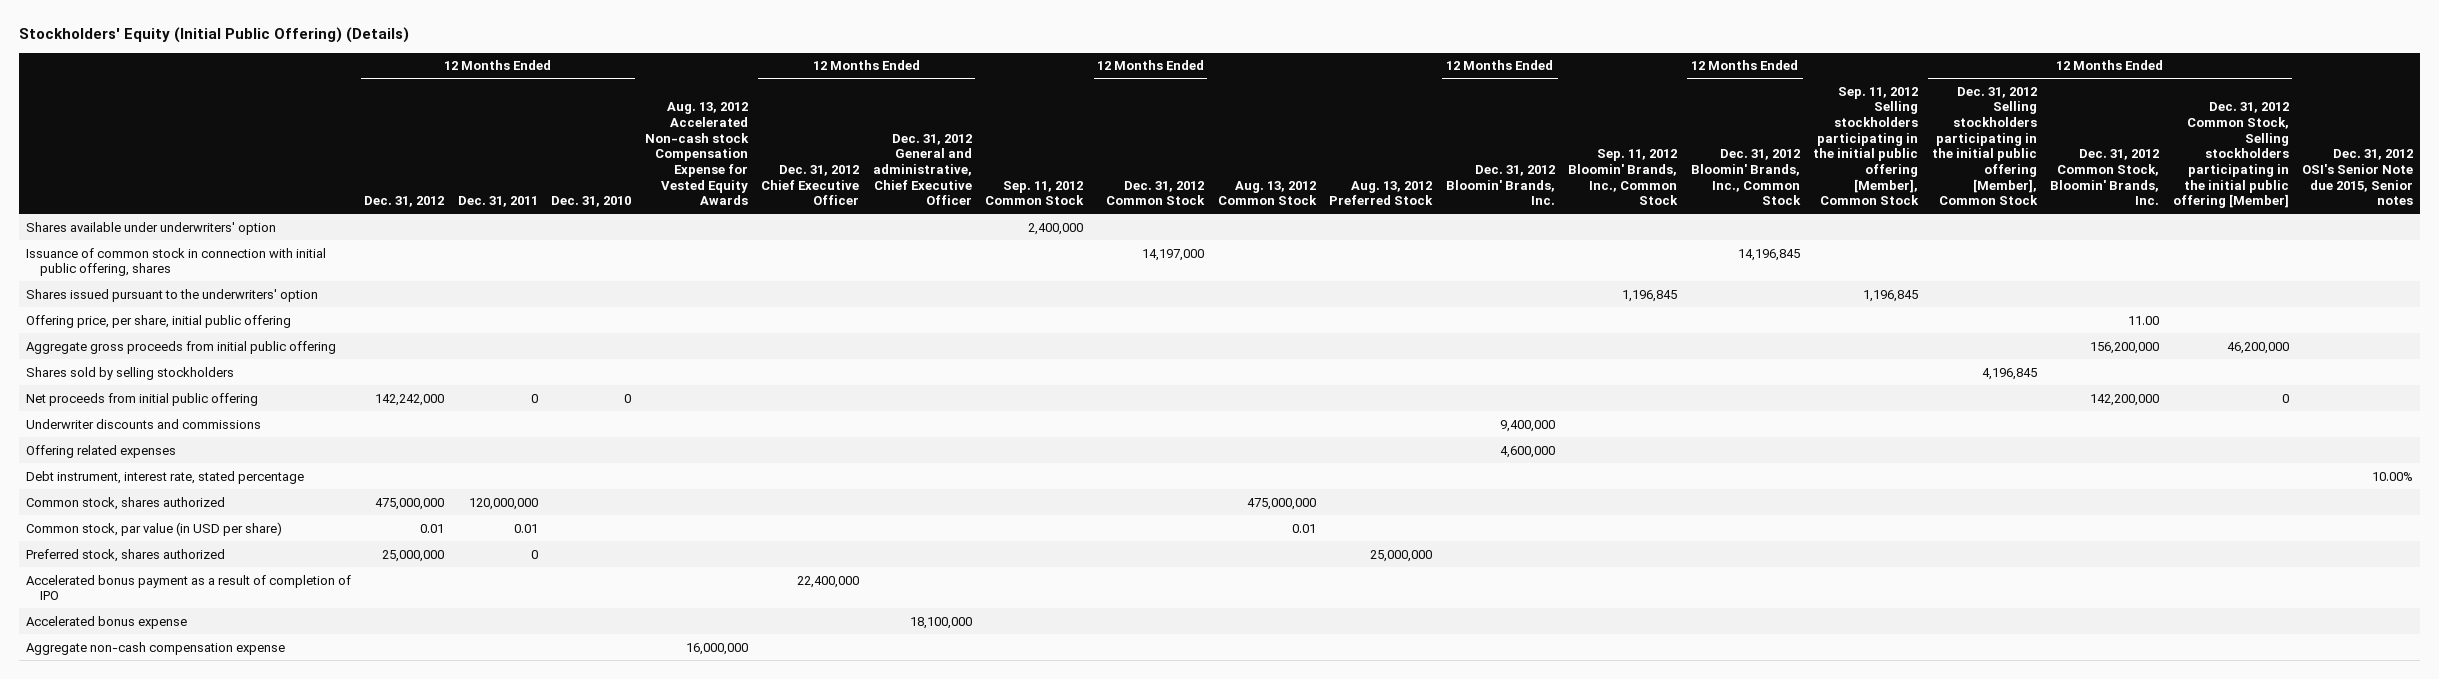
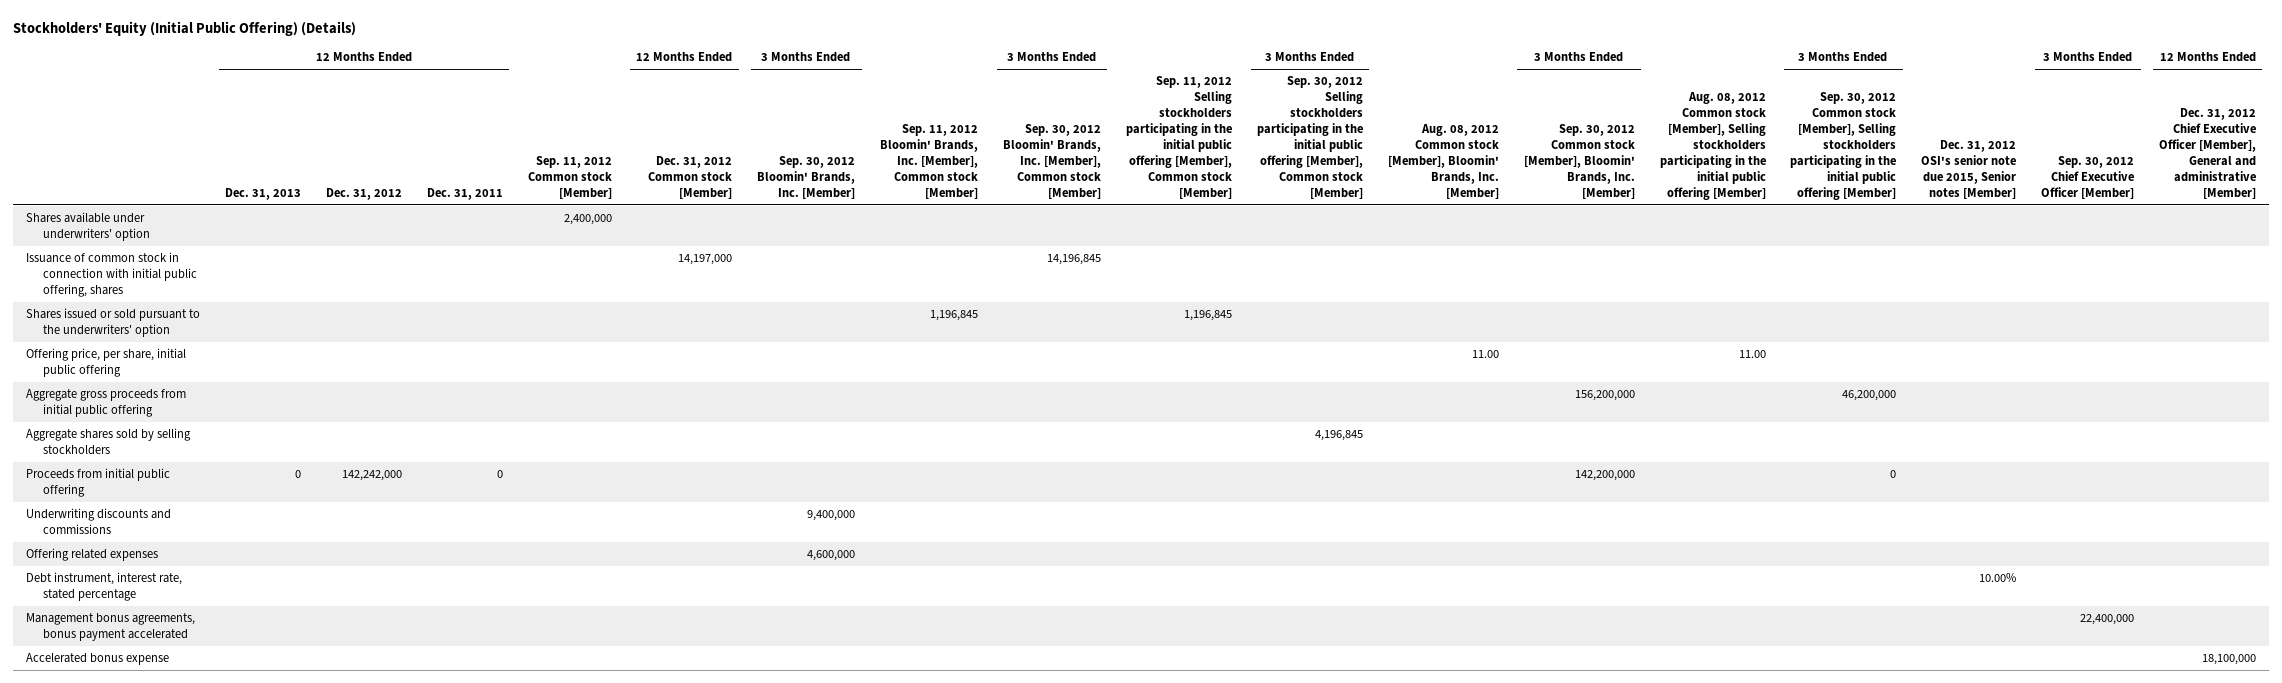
- | 12 Months Ended Dec. 31, 2012 | 12 Months Ended Dec. 31, 2011 | 12 Months Ended Dec. 31, 2010 | Aug. 13, 2012 Accelerated Non-cash stock Compensation Expense for Vested Equity Awards | 12 Months Ended Dec. 31, 2012 Chief Executive Officer | 12 Months Ended Dec. 31, 2012 General and administrative, Chief Executive Officer | Sep. 11, 2012 Common Stock | 12 Months Ended Dec. 31, 2012 Common Stock | Aug. 13, 2012 Common Stock | Aug. 13, 2012 Preferred Stock | 12 Months Ended Dec. 31, 2012 Bloomin' Brands, Inc. | Sep. 11, 2012 Bloomin' Brands, Inc., Common Stock | 12 Months Ended Dec. 31, 2012 Bloomin' Brands, Inc., Common Stock | Sep. 11, 2012 Selling stockholders participating in the initial public offering [Member], Common Stock | 12 Months Ended Dec. 31, 2012 Selling stockholders participating in the initial public offering [Member], Common Stock | 12 Months Ended Dec. 31, 2012 Common Stock, Bloomin' Brands, Inc. | 12 Months Ended Dec. 31, 2012 Common Stock, Selling stockholders participating in the initial public offering [Member] | Dec. 31, 2012 OSI's Senior Note due 2015, Senior notes
+ | 12 Months Ended Dec. 31, 2013 | 12 Months Ended Dec. 31, 2012 | 12 Months Ended Dec. 31, 2011 | Sep. 11, 2012 Common stock [Member] | 12 Months Ended Dec. 31, 2012 Common stock [Member] | 3 Months Ended Sep. 30, 2012 Bloomin' Brands, Inc. [Member] | Sep. 11, 2012 Bloomin' Brands, Inc. [Member], Common stock [Member] | 3 Months Ended Sep. 30, 2012 Bloomin' Brands, Inc. [Member], Common stock [Member] | Sep. 11, 2012 Selling stockholders participating in the initial public offering [Member], Common stock [Member] | 3 Months Ended Sep. 30, 2012 Selling stockholders participating in the initial public offering [Member], Common stock [Member] | Aug. 08, 2012 Common stock [Member], Bloomin' Brands, Inc. [Member] | 3 Months Ended Sep. 30, 2012 Common stock [Member], Bloomin' Brands, Inc. [Member] | Aug. 08, 2012 Common stock [Member], Selling stockholders participating in the initial public offering [Member] | 3 Months Ended Sep. 30, 2012 Common stock [Member], Selling stockholders participating in the initial public offering [Member] | Dec. 31, 2012 OSI's senior note due 2015, Senior notes [Member] | 3 Months Ended Sep. 30, 2012 Chief Executive Officer [Member] | 12 Months Ended Dec. 31, 2012 Chief Executive Officer [Member], General and administrative [Member]
- Shares issued pursuant to the underwriters' option | | | | | | | | | | | | 1,196,845 | | 1,196,845 | | | |
+ Shares issued or sold pursuant to the underwriters' option | | | | | | | 1,196,845 | | 1,196,845 | | | | | | | |
- Shares sold by selling stockholders | | | | | | | | | | | | | | | 4,196,845 | | |
- Net proceeds from initial public offering | 142,242,000 | 0 | 0 | | | | | | | | | | | | | 142,200,000 | 0 |
- Underwriter discounts and commissions | | | | | | | | | | | 9,400,000 | | | | | | |
+ Aggregate shares sold by selling stockholders | | | | | | | | | | 4,196,845 | | | | | | |
+ Proceeds from initial public offering | 0 | 142,242,000 | 0 | | | | | | | | | 142,200,000 | | 0 | | |
+ Underwriting discounts and commissions | | | | | | 9,400,000 | | | | | | | | | | |
- Common stock, shares authorized | 475,000,000 | 120,000,000 | | | | | | | 475,000,000 | | | | | | | | |
- Common stock, par value (in USD per share) | 0.01 | 0.01 | | | | | | | 0.01 | | | | | | | | |
- Preferred stock, shares authorized | 25,000,000 | 0 | | | | | | | | 25,000,000 | | | | | | | |
- Accelerated bonus payment as a result of completion of IPO | | | | | 22,400,000 | | | | | | | | | | | | |
+ Management bonus agreements, bonus payment accelerated | | | | | | | | | | | | | | | | 22,400,000 |
- Aggregate non-cash compensation expense | | | | 16,000,000 | | | | | | | | | | | | | |

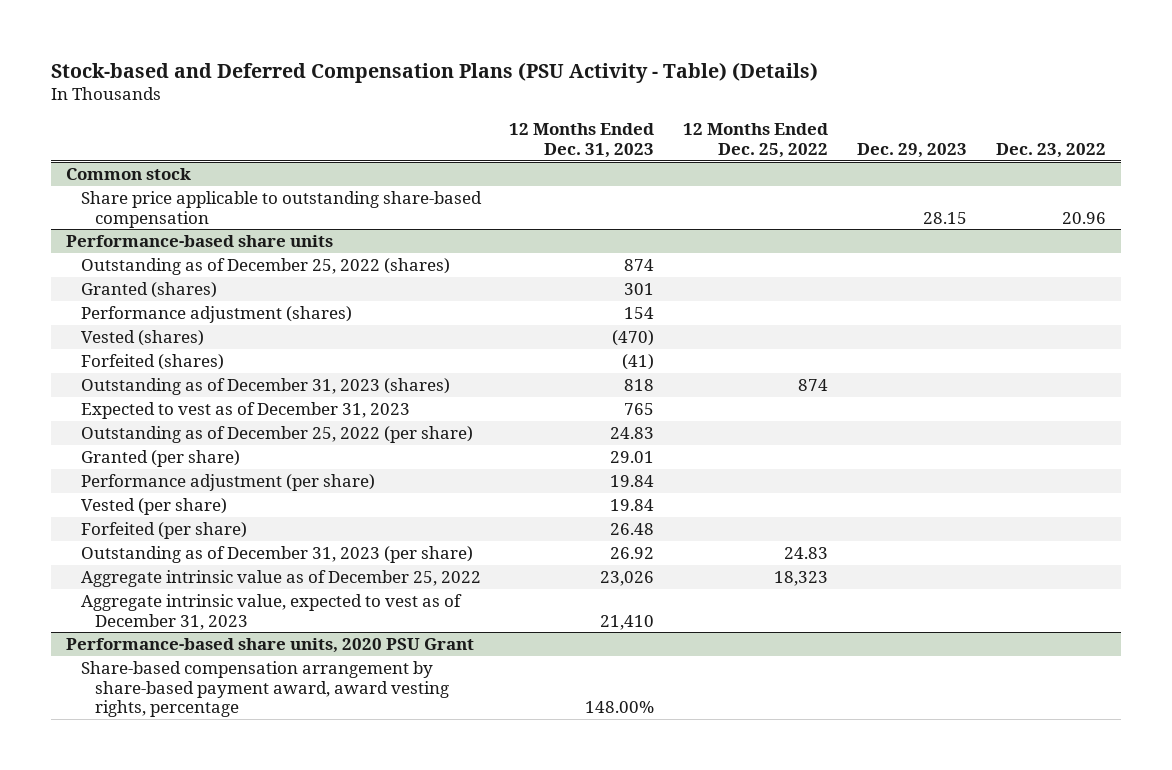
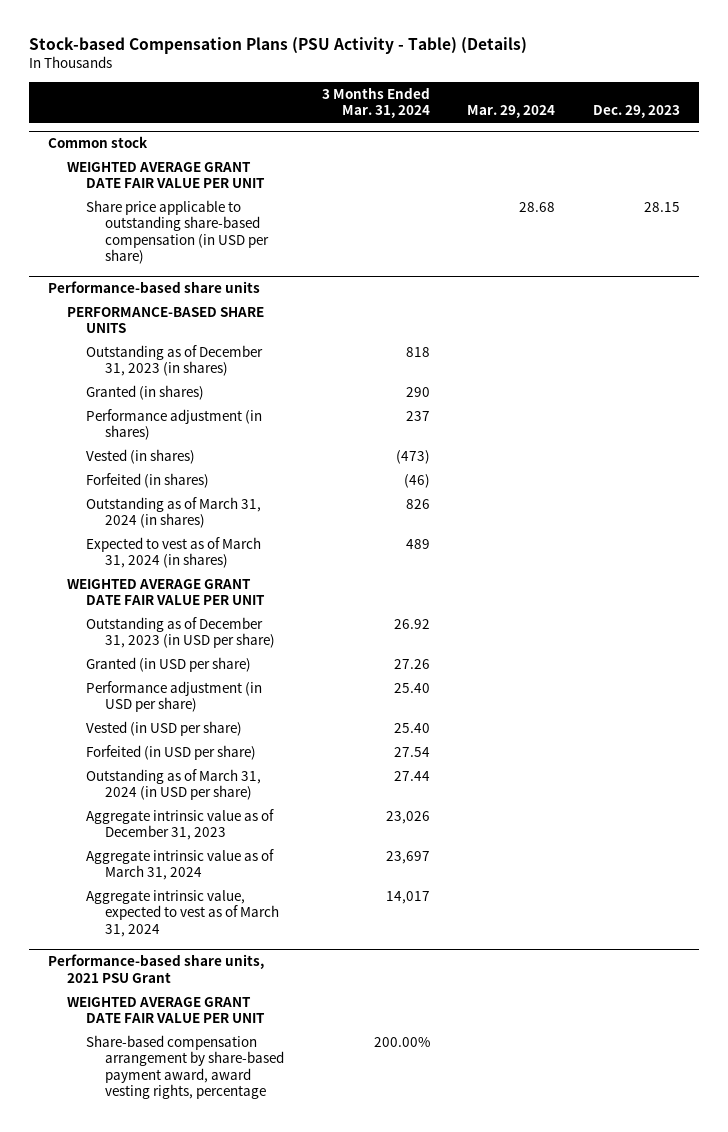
- Stock-based and Deferred Compensation Plans (PSU Activity - Table) (Details)
+ Stock-based Compensation Plans (PSU Activity - Table) (Details)
- | 12 Months Ended Dec. 31, 2023 | 12 Months Ended Dec. 25, 2022 | Dec. 29, 2023 | Dec. 23, 2022
+ | 3 Months Ended Mar. 31, 2024 | Mar. 29, 2024 | Dec. 29, 2023
@ Common stock
- Share price applicable to outstanding share-based compensation | | | 28.15 | 20.96
+ WEIGHTED AVERAGE GRANT DATE FAIR VALUE PER UNIT
+ Share price applicable to outstanding share-based compensation (in USD per share) | | 28.68 | 28.15
@ Performance-based share units
- Outstanding as of December 25, 2022 (shares) | 874 | | |
- Granted (shares) | 301 | | |
- Performance adjustment (shares) | 154 | | |
- Vested (shares) | (470) | | |
- Forfeited (shares) | (41) | | |
- Outstanding as of December 31, 2023 (shares) | 818 | 874 | |
- Expected to vest as of December 31, 2023 | 765 | | |
- Outstanding as of December 25, 2022 (per share) | 24.83 | | |
- Granted (per share) | 29.01 | | |
- Performance adjustment (per share) | 19.84 | | |
- Vested (per share) | 19.84 | | |
- Forfeited (per share) | 26.48 | | |
- Outstanding as of December 31, 2023 (per share) | 26.92 | 24.83 | |
- Aggregate intrinsic value as of December 25, 2022 | 23,026 | 18,323 | |
- Aggregate intrinsic value, expected to vest as of December 31, 2023 | 21,410 | | |
- Performance-based share units, 2020 PSU Grant
@ Performance-based share units
+ PERFORMANCE-BASED SHARE UNITS
+ Outstanding as of December 31, 2023 (in shares) | 818 | |
+ Granted (in shares) | 290 | |
+ Performance adjustment (in shares) | 237 | |
+ Vested (in shares) | (473) | |
+ Forfeited (in shares) | (46) | |
+ Outstanding as of March 31, 2024 (in shares) | 826 | |
+ Expected to vest as of March 31, 2024 (in shares) | 489 | |
+ WEIGHTED AVERAGE GRANT DATE FAIR VALUE PER UNIT
+ Outstanding as of December 31, 2023 (in USD per share) | 26.92 | |
+ Granted (in USD per share) | 27.26 | |
+ Performance adjustment (in USD per share) | 25.40 | |
+ Vested (in USD per share) | 25.40 | |
+ Forfeited (in USD per share) | 27.54 | |
+ Outstanding as of March 31, 2024 (in USD per share) | 27.44 | |
+ Aggregate intrinsic value as of December 31, 2023 | 23,026 | |
+ Aggregate intrinsic value as of March 31, 2024 | 23,697 | |
+ Aggregate intrinsic value, expected to vest as of March 31, 2024 | 14,017 | |
+ Performance-based share units, 2021 PSU Grant
+ WEIGHTED AVERAGE GRANT DATE FAIR VALUE PER UNIT

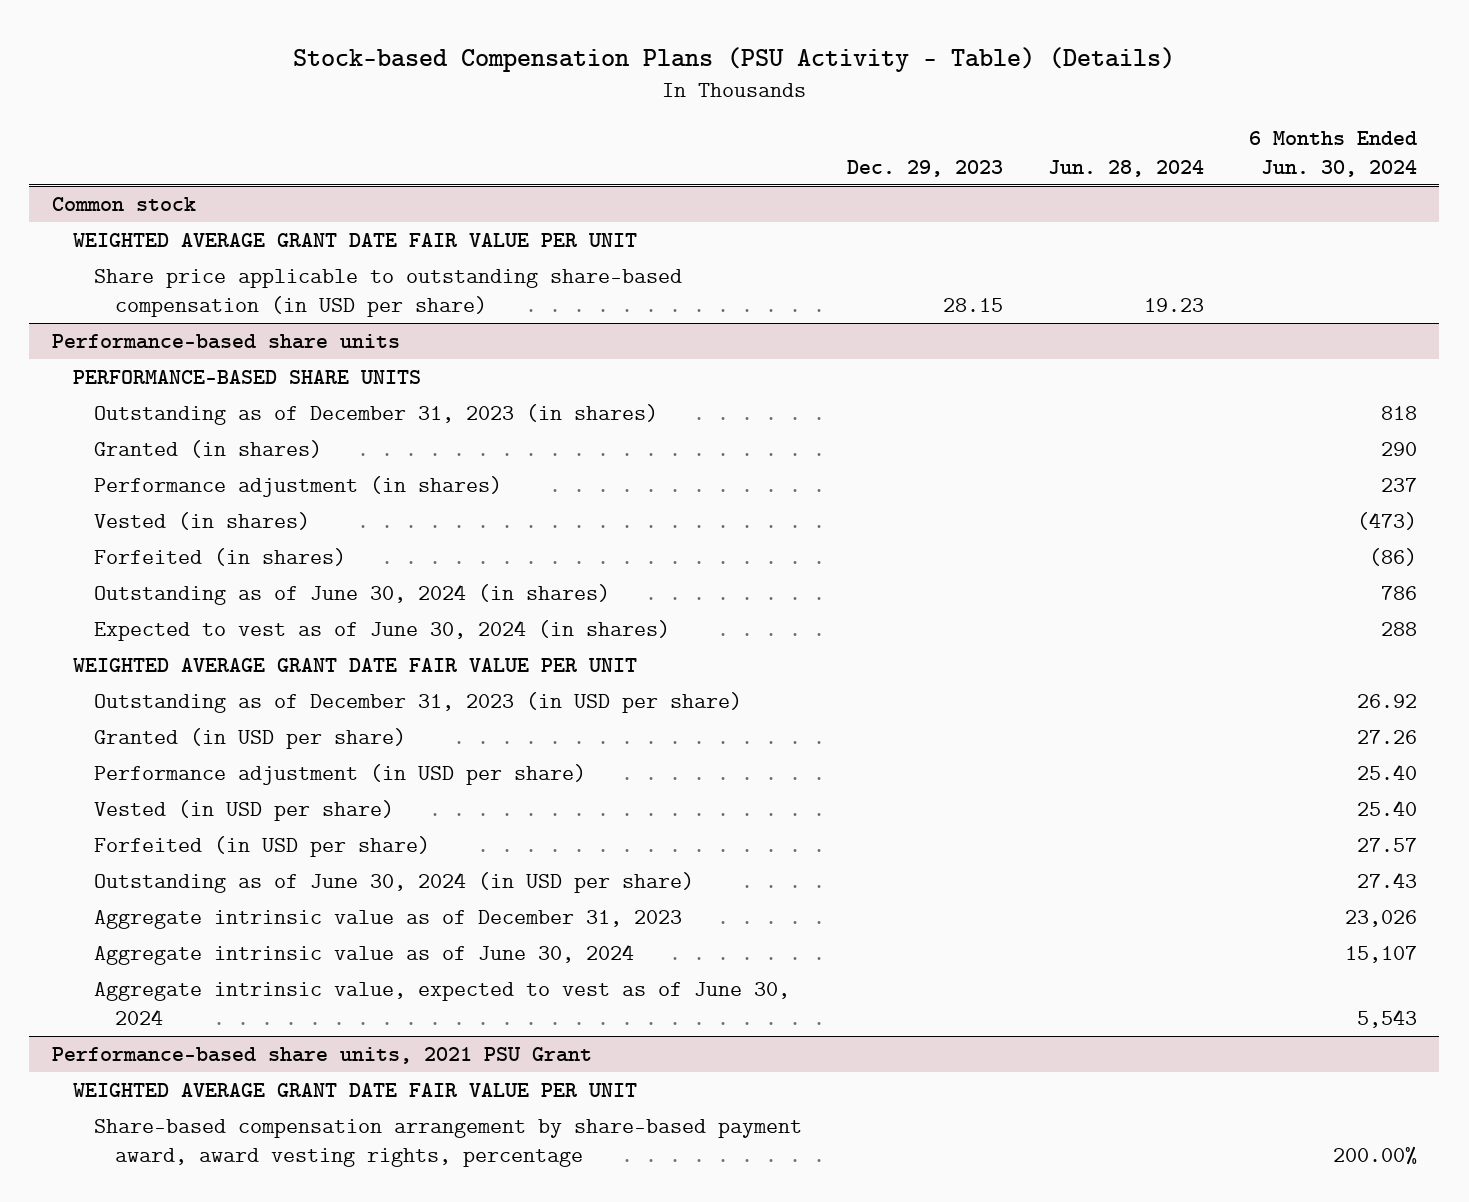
- | 3 Months Ended Mar. 31, 2024 | Mar. 29, 2024 | Dec. 29, 2023
+ | Dec. 29, 2023 | Jun. 28, 2024 | 6 Months Ended Jun. 30, 2024
@ Performance-based share units
- Outstanding as of March 31, 2024 (in shares) | 826 | |
- Expected to vest as of March 31, 2024 (in shares) | 489 | |
+ Outstanding as of June 30, 2024 (in shares) | | | 786
+ Expected to vest as of June 30, 2024 (in shares) | | | 288
- Outstanding as of March 31, 2024 (in USD per share) | 27.44 | |
+ Outstanding as of June 30, 2024 (in USD per share) | | | 27.43
- Aggregate intrinsic value as of March 31, 2024 | 23,697 | |
- Aggregate intrinsic value, expected to vest as of March 31, 2024 | 14,017 | |
+ Aggregate intrinsic value as of June 30, 2024 | | | 15,107
+ Aggregate intrinsic value, expected to vest as of June 30, 2024 | | | 5,543

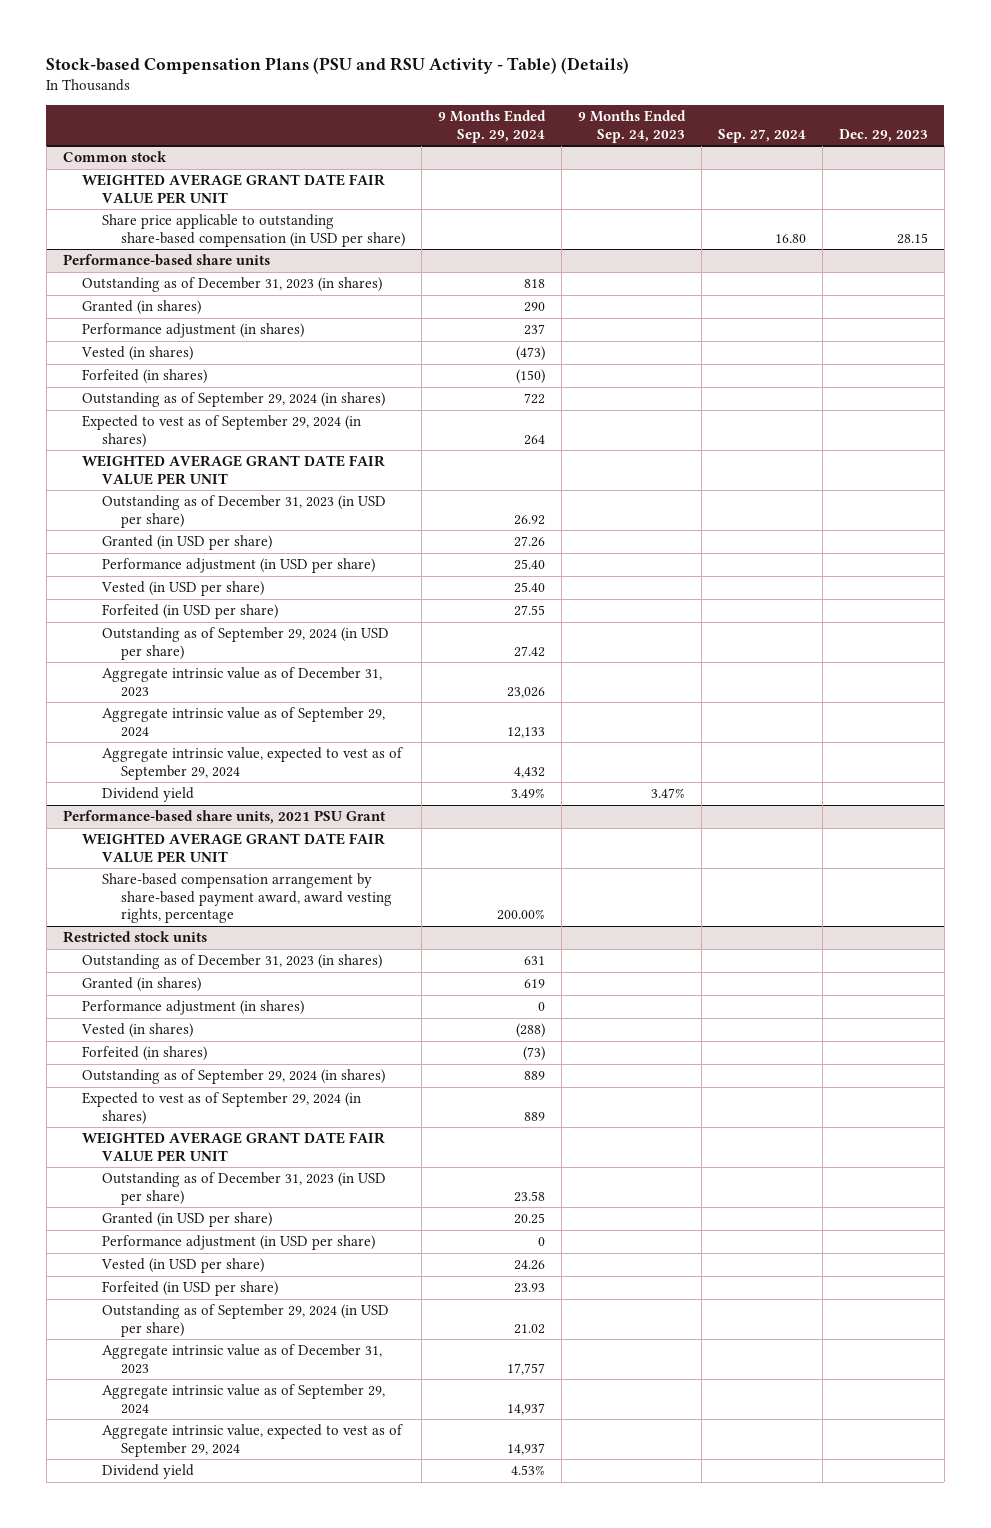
- Stock-based Compensation Plans (PSU Activity - Table) (Details)
+ Stock-based Compensation Plans (PSU and RSU Activity - Table) (Details)
- | Dec. 29, 2023 | Jun. 28, 2024 | 6 Months Ended Jun. 30, 2024
+ | 9 Months Ended Sep. 29, 2024 | 9 Months Ended Sep. 24, 2023 | Sep. 27, 2024 | Dec. 29, 2023
@ Performance-based share units
- PERFORMANCE-BASED SHARE UNITS
- Outstanding as of June 30, 2024 (in shares) | | | 786
- Expected to vest as of June 30, 2024 (in shares) | | | 288
+ Outstanding as of September 29, 2024 (in shares) | 722 | | |
+ Expected to vest as of September 29, 2024 (in shares) | 264 | | |
- Outstanding as of June 30, 2024 (in USD per share) | | | 27.43
+ Outstanding as of September 29, 2024 (in USD per share) | 27.42 | | |
- Aggregate intrinsic value as of June 30, 2024 | | | 15,107
- Aggregate intrinsic value, expected to vest as of June 30, 2024 | | | 5,543
+ Aggregate intrinsic value as of September 29, 2024 | 12,133 | | |
+ Aggregate intrinsic value, expected to vest as of September 29, 2024 | 4,432 | | |
+ Dividend yield | 3.49% | 3.47% | |
+ Restricted stock units
+ Outstanding as of December 31, 2023 (in shares) | 631 | | |
+ Granted (in shares) | 619 | | |
+ Performance adjustment (in shares) | 0 | | |
+ Vested (in shares) | (288) | | |
+ Forfeited (in shares) | (73) | | |
+ Outstanding as of September 29, 2024 (in shares) | 889 | | |
+ Expected to vest as of September 29, 2024 (in shares) | 889 | | |
+ WEIGHTED AVERAGE GRANT DATE FAIR VALUE PER UNIT
+ Outstanding as of December 31, 2023 (in USD per share) | 23.58 | | |
+ Granted (in USD per share) | 20.25 | | |
+ Performance adjustment (in USD per share) | 0 | | |
+ Vested (in USD per share) | 24.26 | | |
+ Forfeited (in USD per share) | 23.93 | | |
+ Outstanding as of September 29, 2024 (in USD per share) | 21.02 | | |
+ Aggregate intrinsic value as of December 31, 2023 | 17,757 | | |
+ Aggregate intrinsic value as of September 29, 2024 | 14,937 | | |
+ Aggregate intrinsic value, expected to vest as of September 29, 2024 | 14,937 | | |
+ Dividend yield | 4.53% | | |

